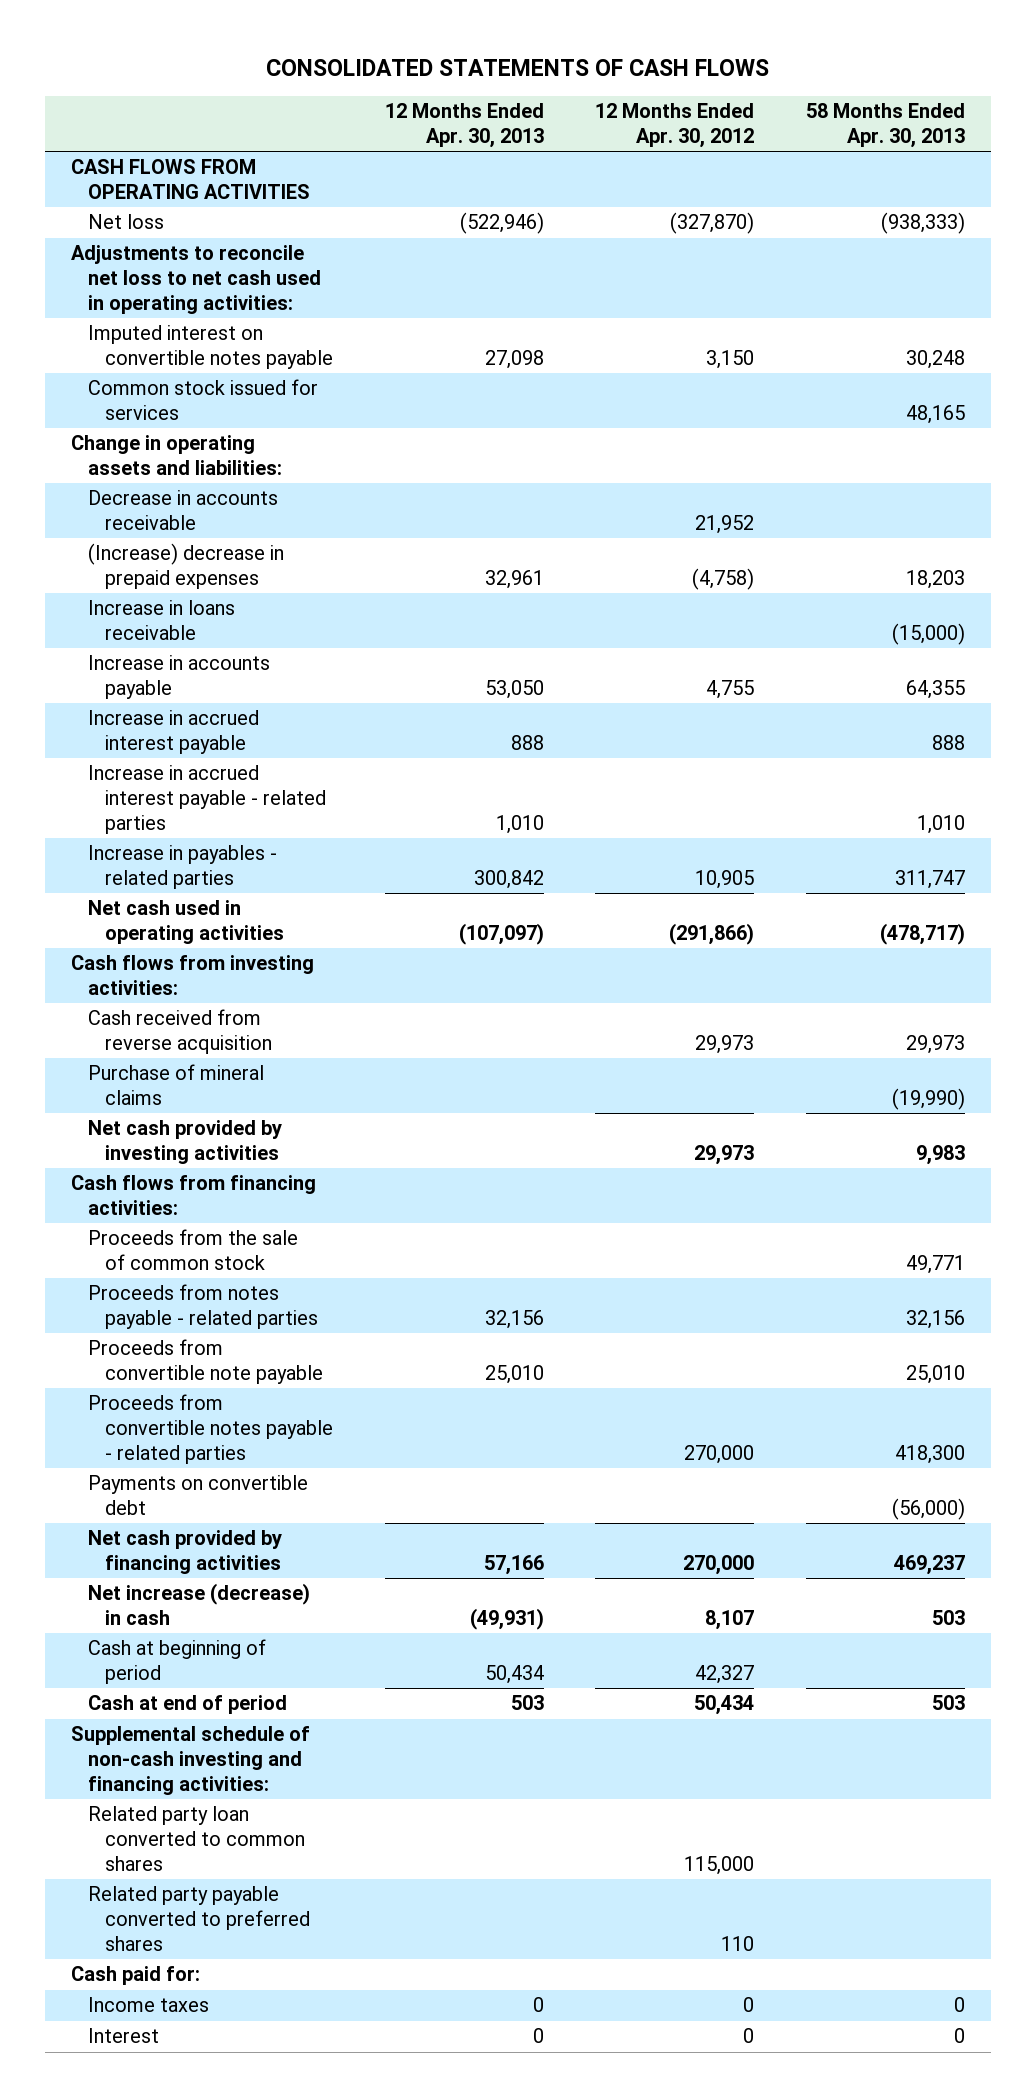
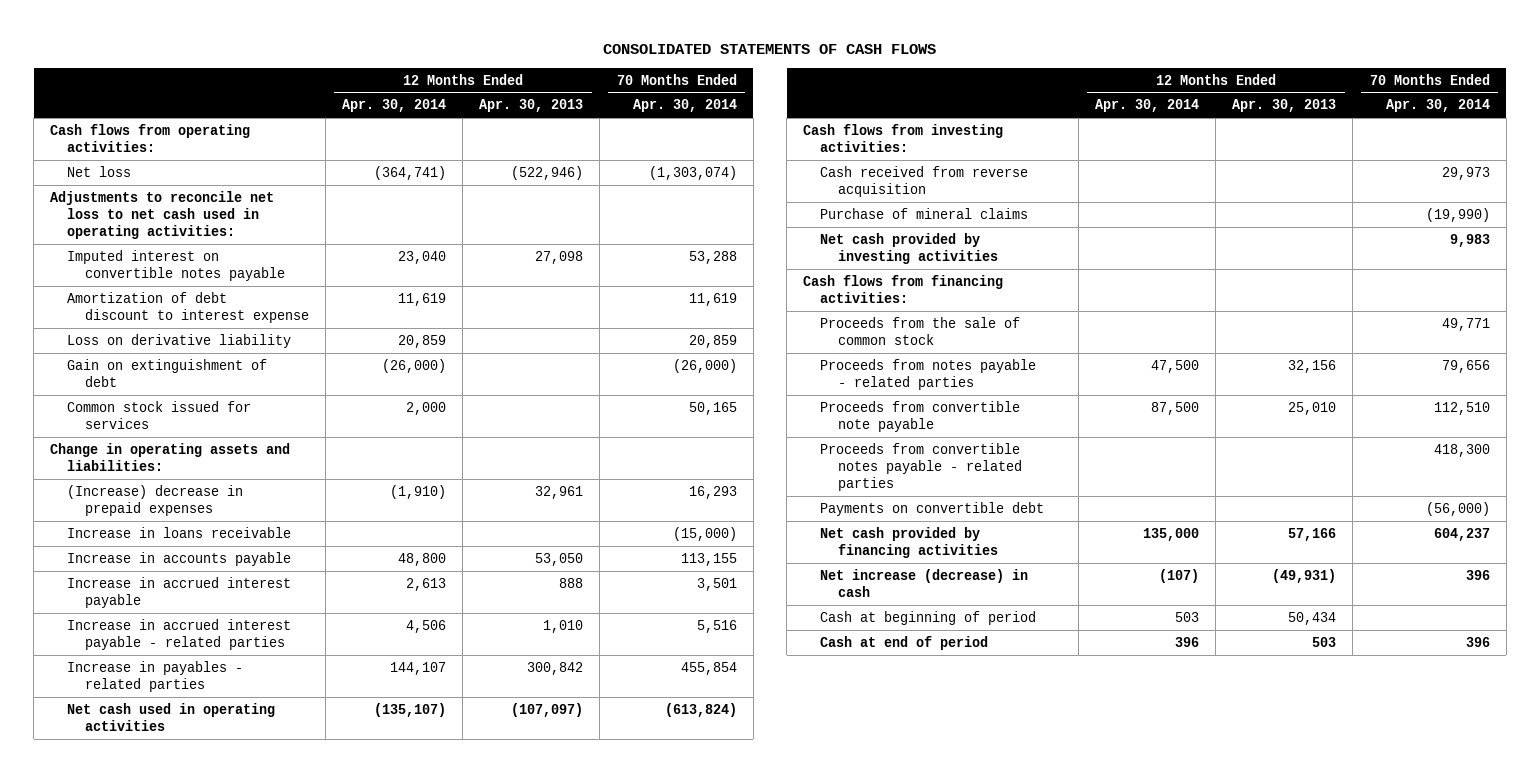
- | 12 Months Ended Apr. 30, 2013 | 12 Months Ended Apr. 30, 2012 | 58 Months Ended Apr. 30, 2013
+ | 12 Months Ended Apr. 30, 2014 | 12 Months Ended Apr. 30, 2013 | 70 Months Ended Apr. 30, 2014
- CASH FLOWS FROM OPERATING ACTIVITIES
+ Cash flows from operating activities:
+ Amortization of debt discount to interest expense | 11,619 | | 11,619
+ Loss on derivative liability | 20,859 | | 20,859
+ Gain on extinguishment of debt | (26,000) | | (26,000)
- Decrease in accounts receivable | | 21,952 |
- Supplemental schedule of non-cash investing and financing activities:
- Related party loan converted to common shares | | 115,000 |
- Related party payable converted to preferred shares | | 110 |
- Cash paid for:
- Income taxes | 0 | 0 | 0
- Interest | 0 | 0 | 0

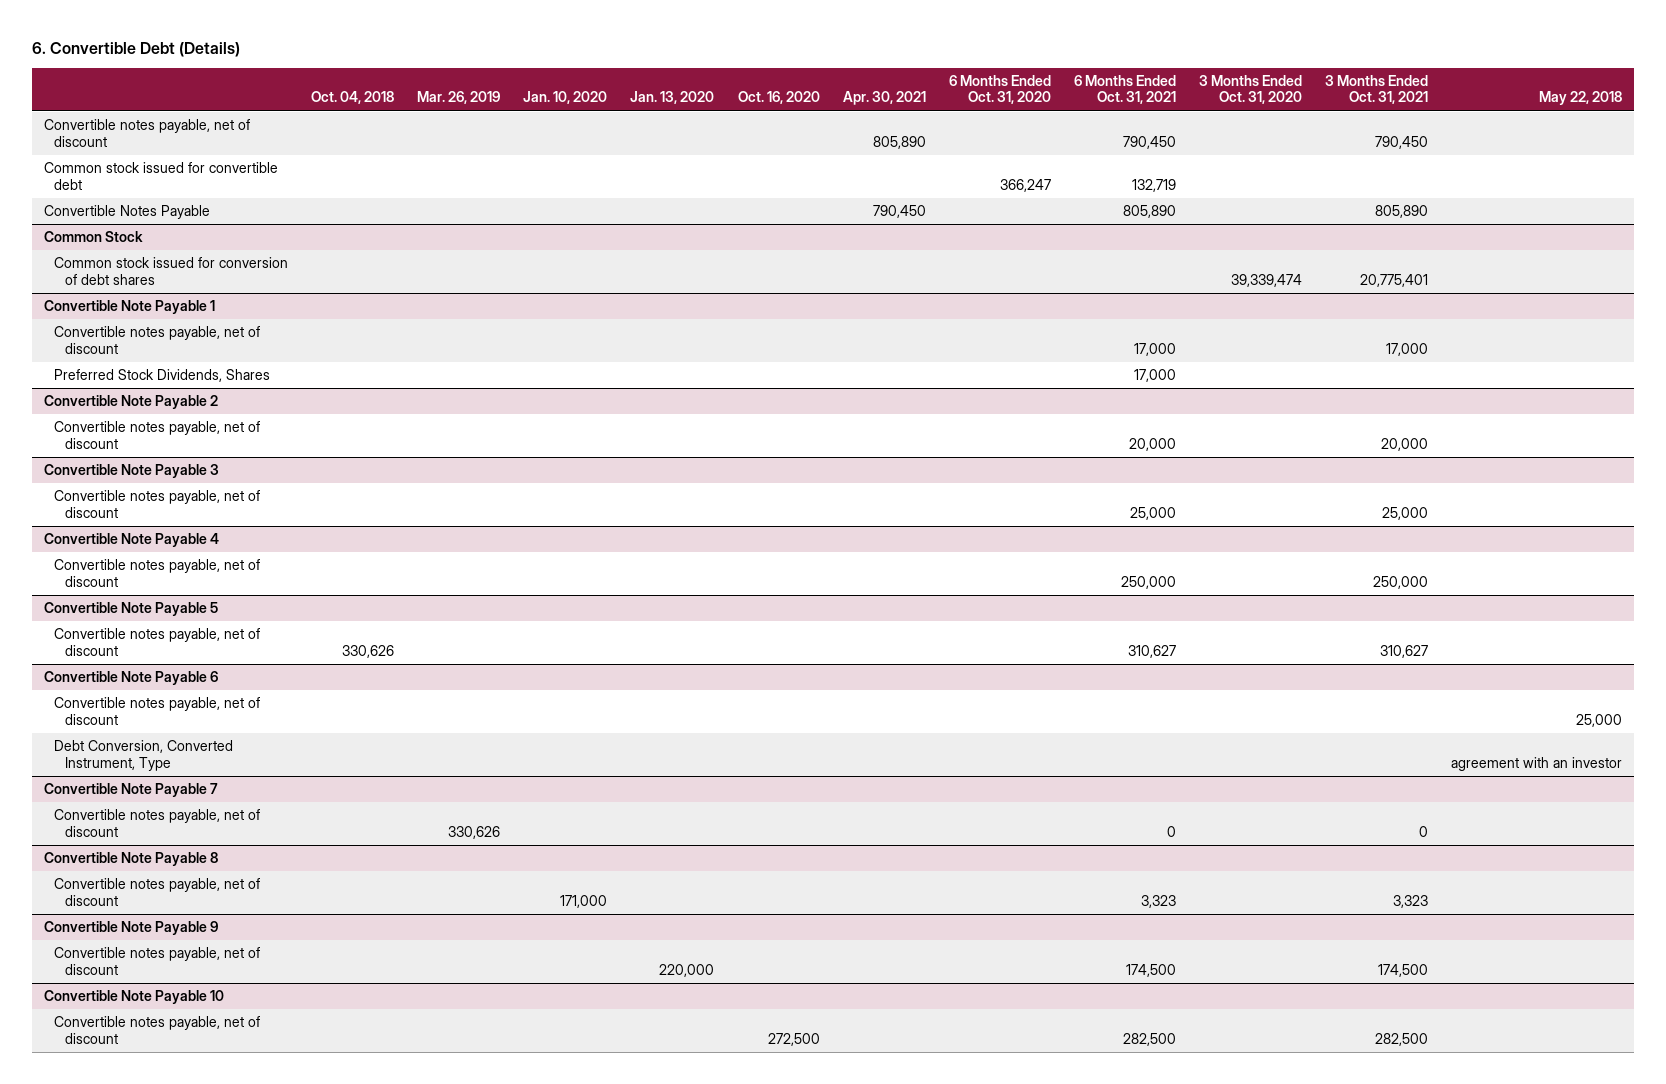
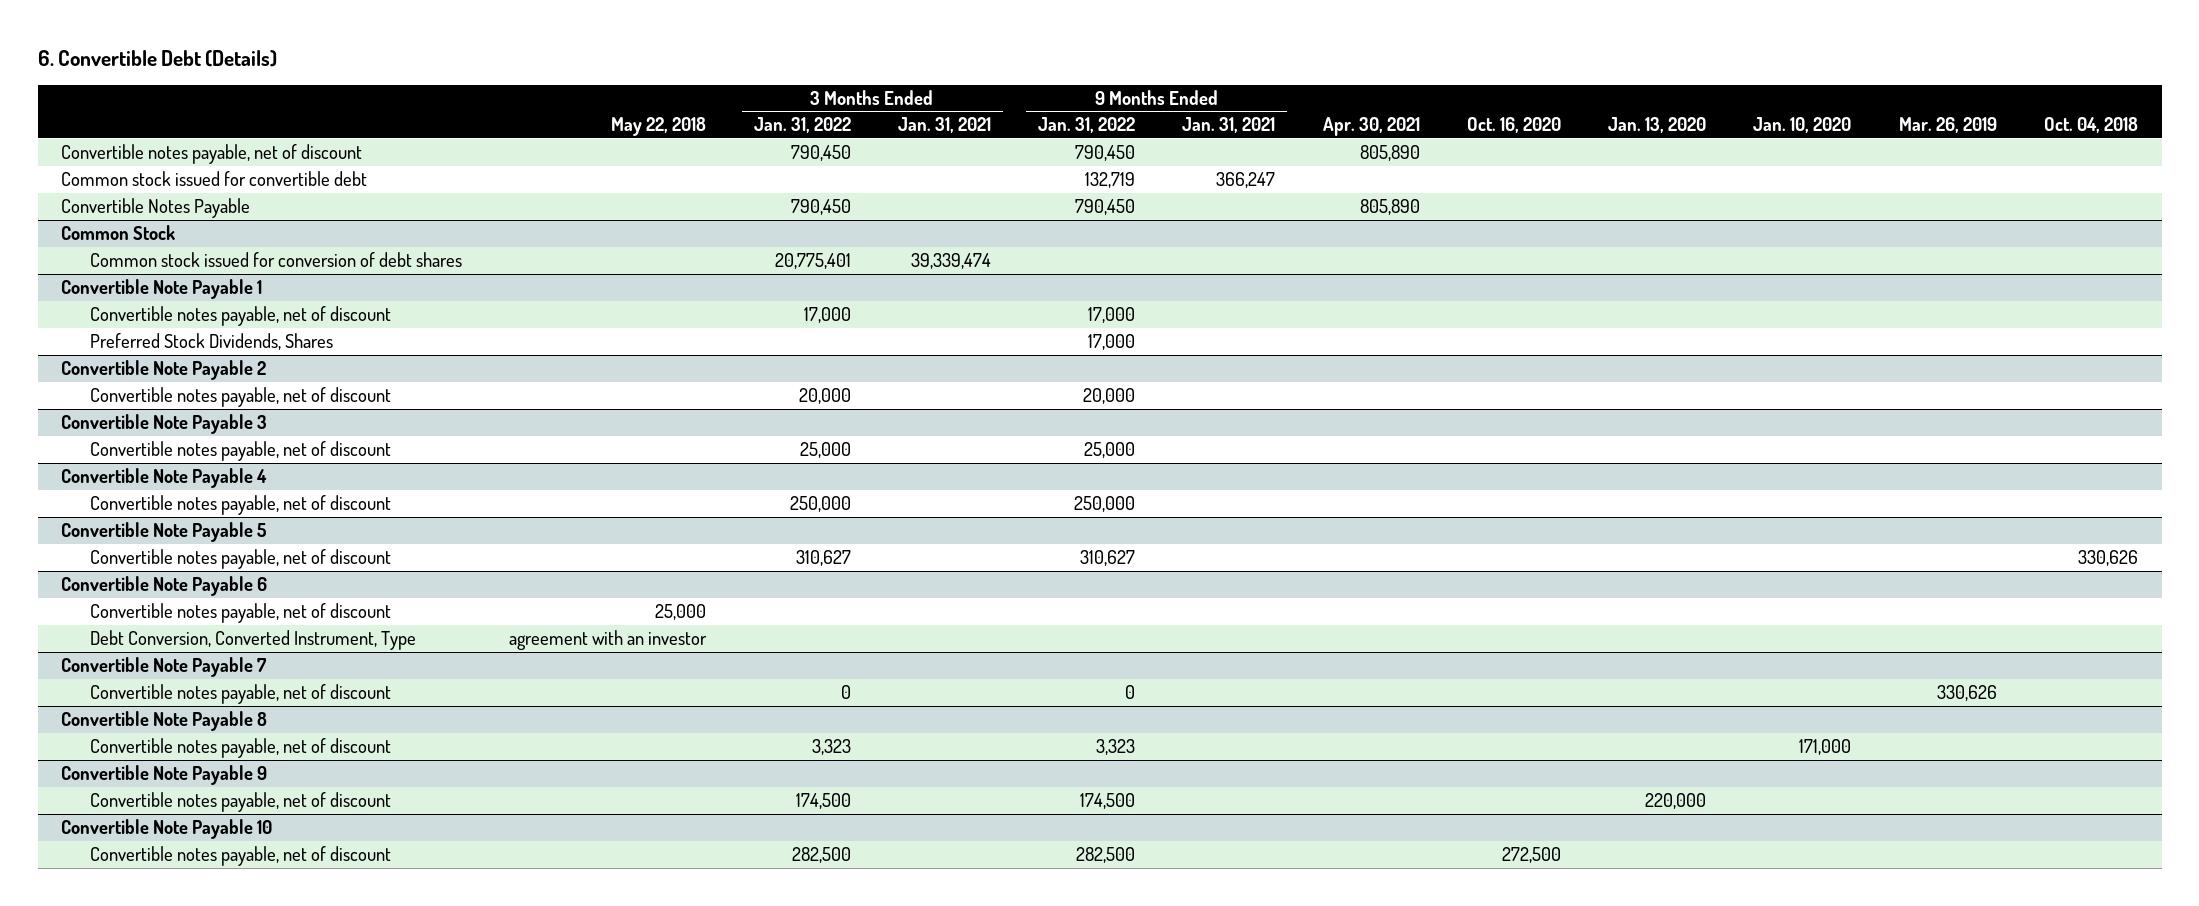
- | Oct. 04, 2018 | Mar. 26, 2019 | Jan. 10, 2020 | Jan. 13, 2020 | Oct. 16, 2020 | Apr. 30, 2021 | 6 Months Ended Oct. 31, 2020 | 6 Months Ended Oct. 31, 2021 | 3 Months Ended Oct. 31, 2020 | 3 Months Ended Oct. 31, 2021 | May 22, 2018
+ | May 22, 2018 | 3 Months Ended Jan. 31, 2022 | 3 Months Ended Jan. 31, 2021 | 9 Months Ended Jan. 31, 2022 | 9 Months Ended Jan. 31, 2021 | Apr. 30, 2021 | Oct. 16, 2020 | Jan. 13, 2020 | Jan. 10, 2020 | Mar. 26, 2019 | Oct. 04, 2018
- Convertible Notes Payable | | | | | | 790,450 | | 805,890 | | 805,890 |
+ Convertible Notes Payable | | 790,450 | | 790,450 | | 805,890 | | | | |

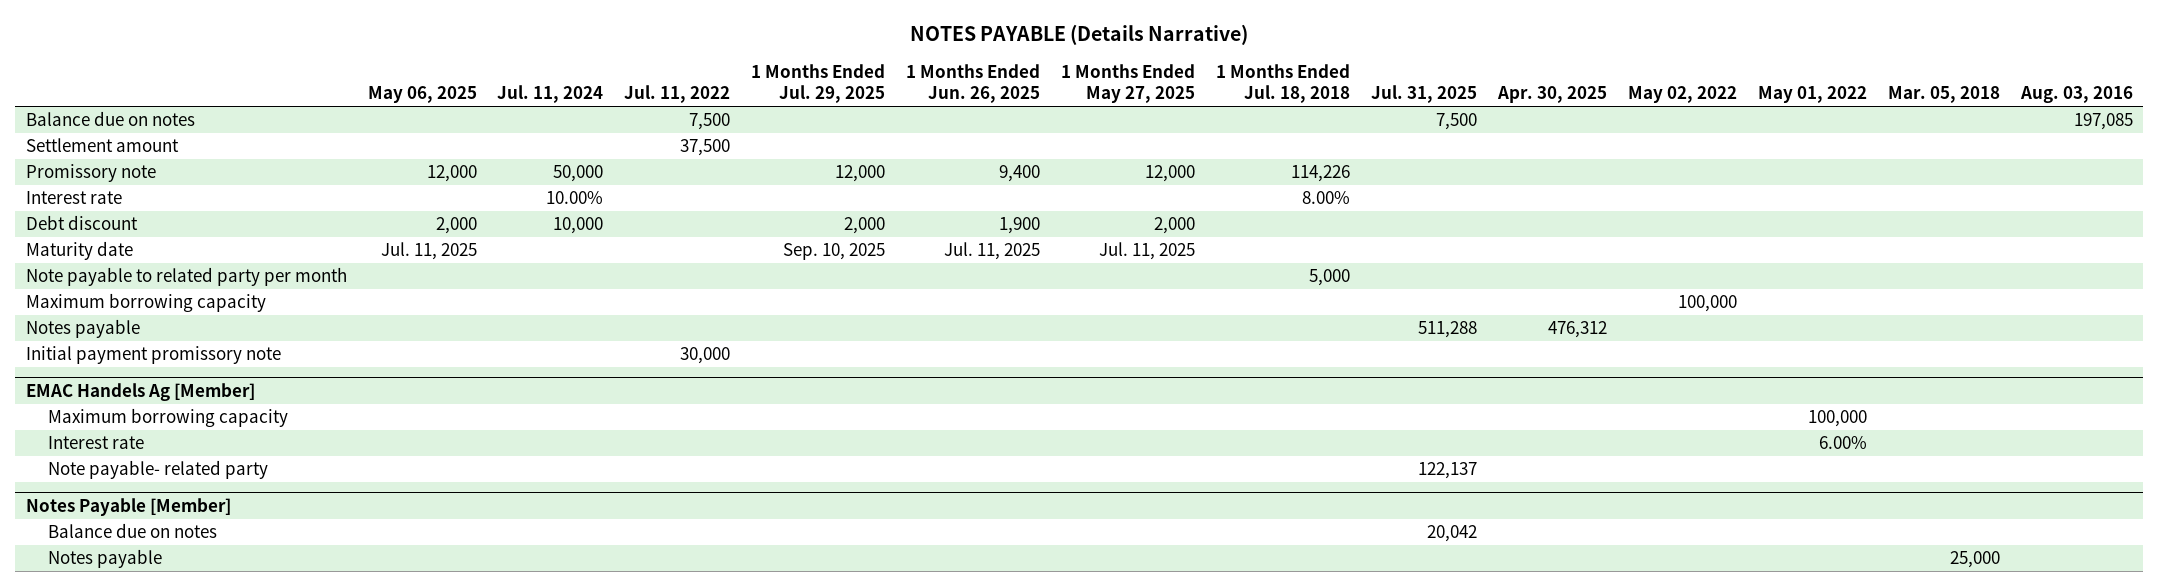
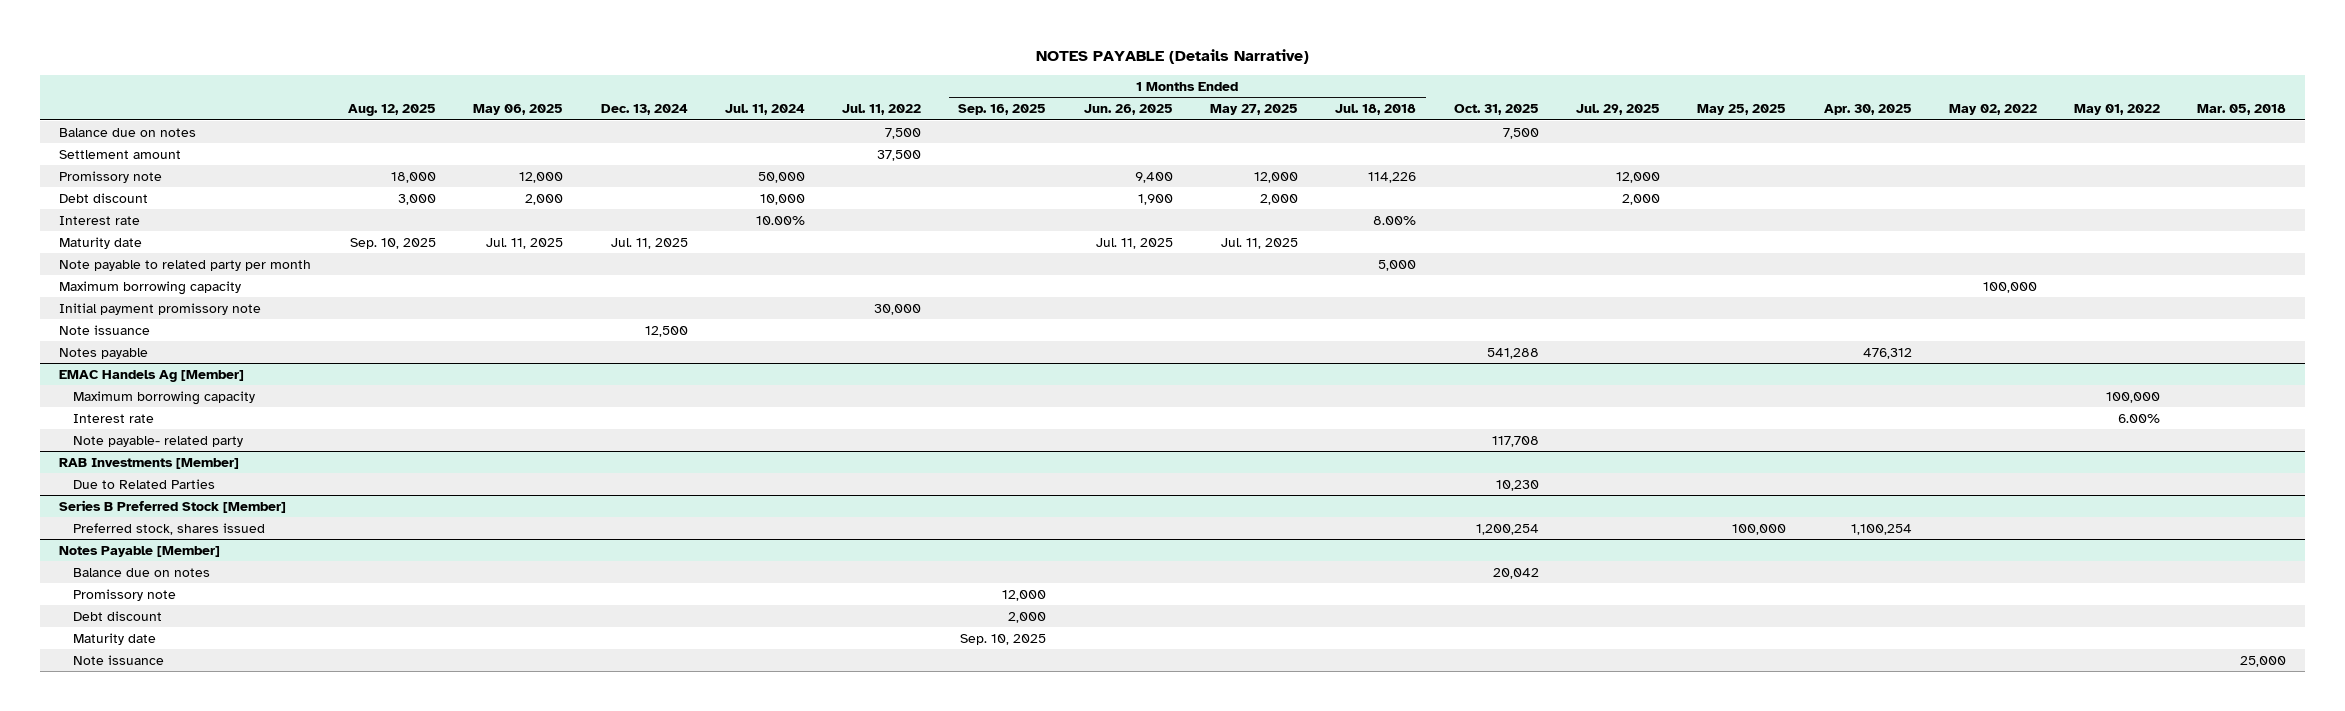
- | May 06, 2025 | Jul. 11, 2024 | Jul. 11, 2022 | 1 Months Ended Jul. 29, 2025 | 1 Months Ended Jun. 26, 2025 | 1 Months Ended May 27, 2025 | 1 Months Ended Jul. 18, 2018 | Jul. 31, 2025 | Apr. 30, 2025 | May 02, 2022 | May 01, 2022 | Mar. 05, 2018 | Aug. 03, 2016
+ | Aug. 12, 2025 | May 06, 2025 | Dec. 13, 2024 | Jul. 11, 2024 | Jul. 11, 2022 | 1 Months Ended Sep. 16, 2025 | 1 Months Ended Jun. 26, 2025 | 1 Months Ended May 27, 2025 | 1 Months Ended Jul. 18, 2018 | Oct. 31, 2025 | Jul. 29, 2025 | May 25, 2025 | Apr. 30, 2025 | May 02, 2022 | May 01, 2022 | Mar. 05, 2018
moved down: Interest rate | | | | 10.00% | | | | | 8.00% | | | | | | |
+ Note issuance | | | 12,500 | | | | | | | | | | | | |
moved down: Notes payable | | | | | | | | | | 541,288 | | | 476,312 | | |
+ RAB Investments [Member]
+ Due to Related Parties | | | | | | | | | | 10,230 | | | | | |
+ Series B Preferred Stock [Member]
+ Preferred stock, shares issued | | | | | | | | | | 1,200,254 | | 100,000 | 1,100,254 | | |
@ Notes Payable [Member]
- Notes payable | | | | | | | | | | | | 25,000 |
+ Promissory note | | | | | | 12,000 | | | | | | | | | |
+ Debt discount | | | | | | 2,000 | | | | | | | | | |
+ Maturity date | | | | | | Sep. 10, 2025 | | | | | | | | | |
+ Note issuance | | | | | | | | | | | | | | | | 25,000

